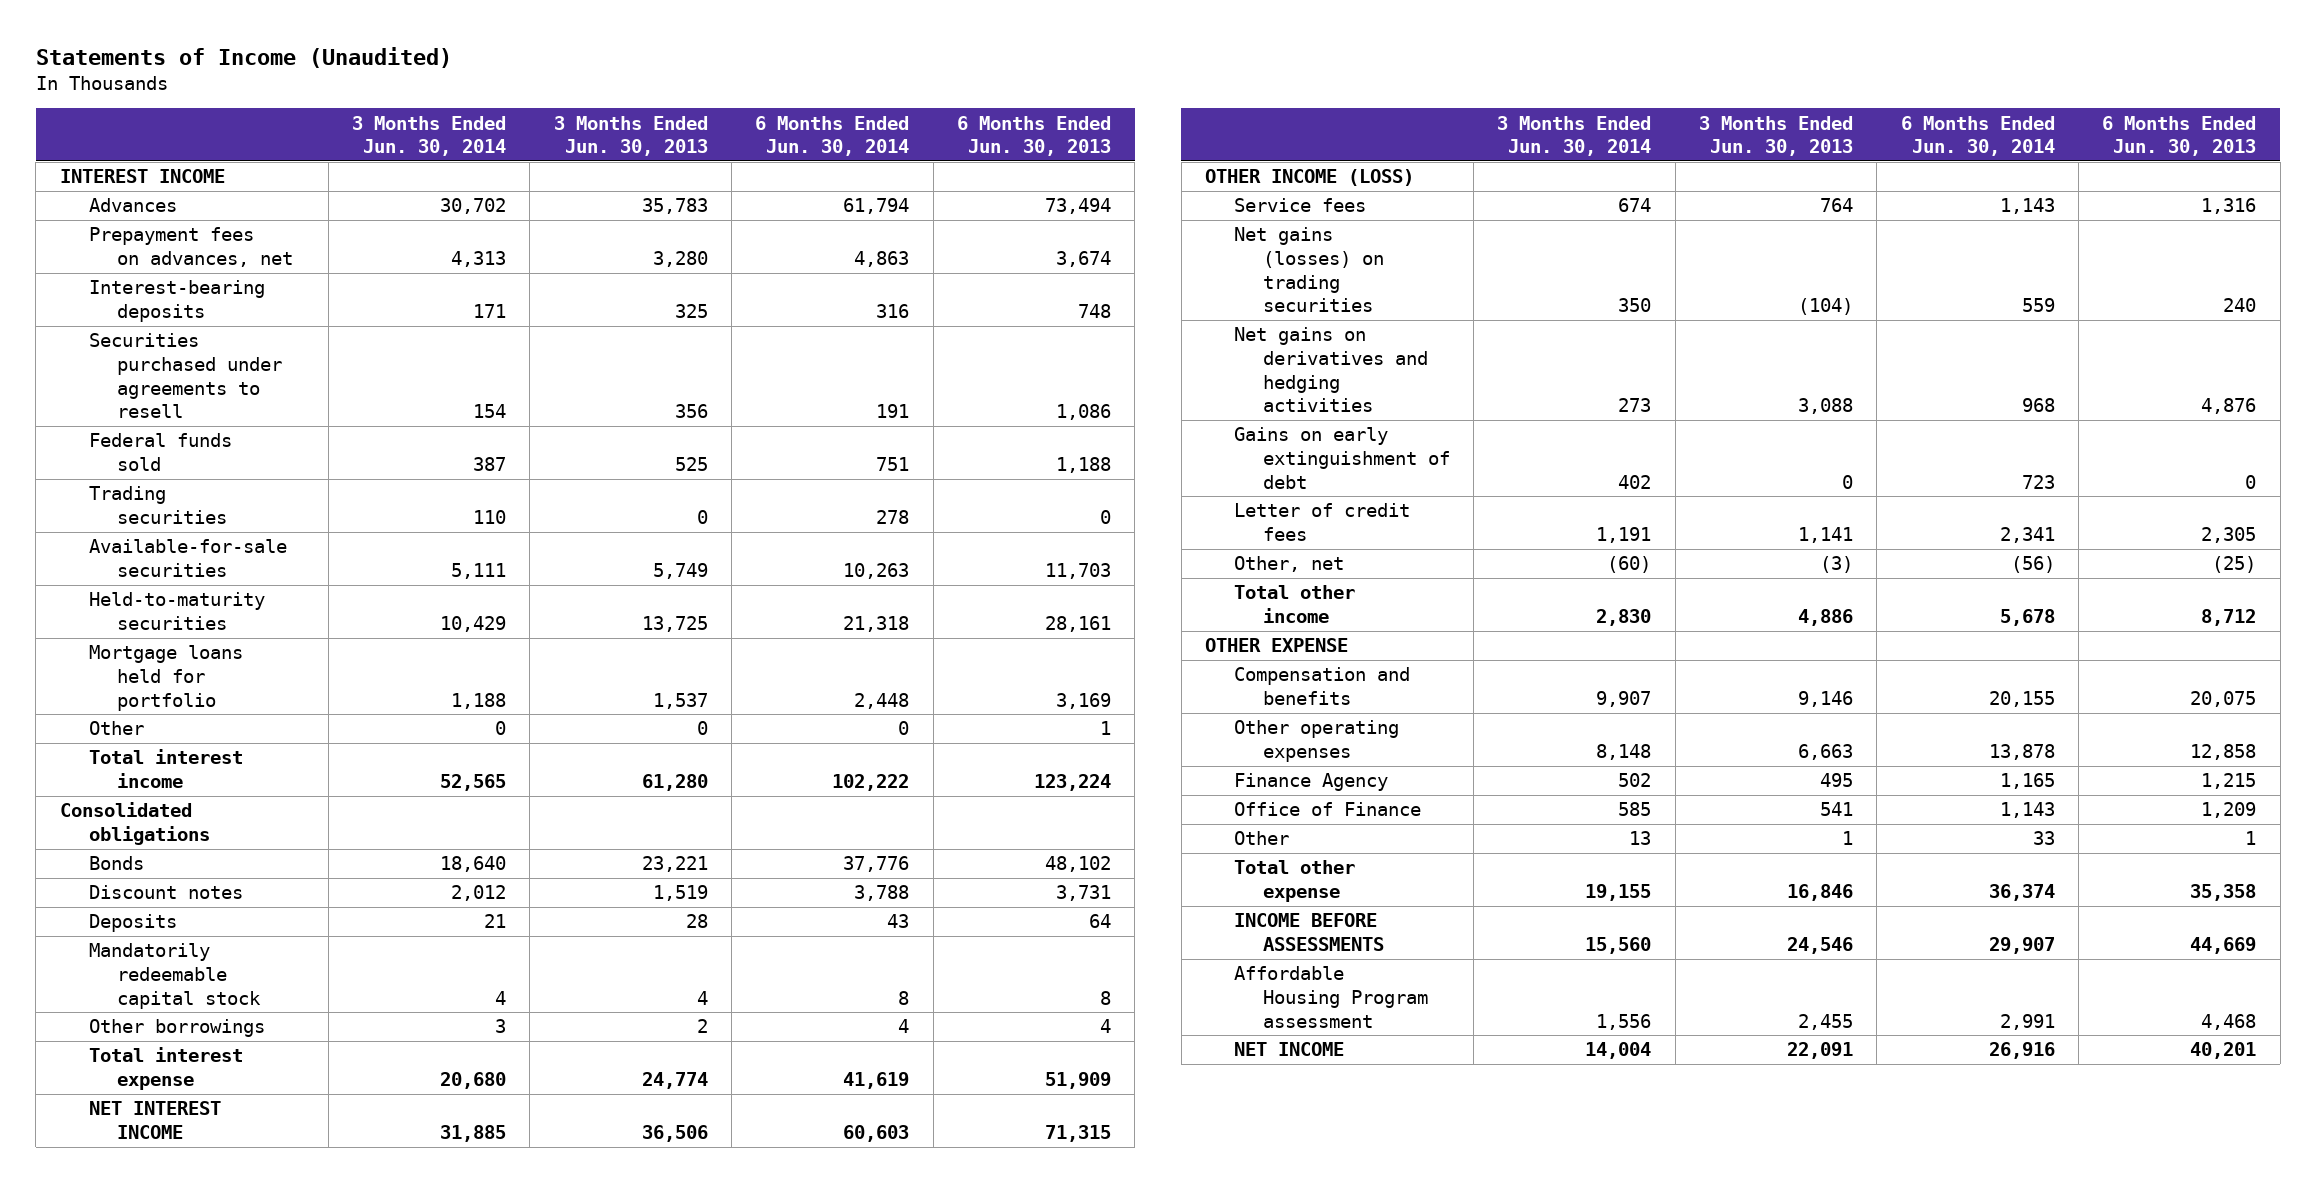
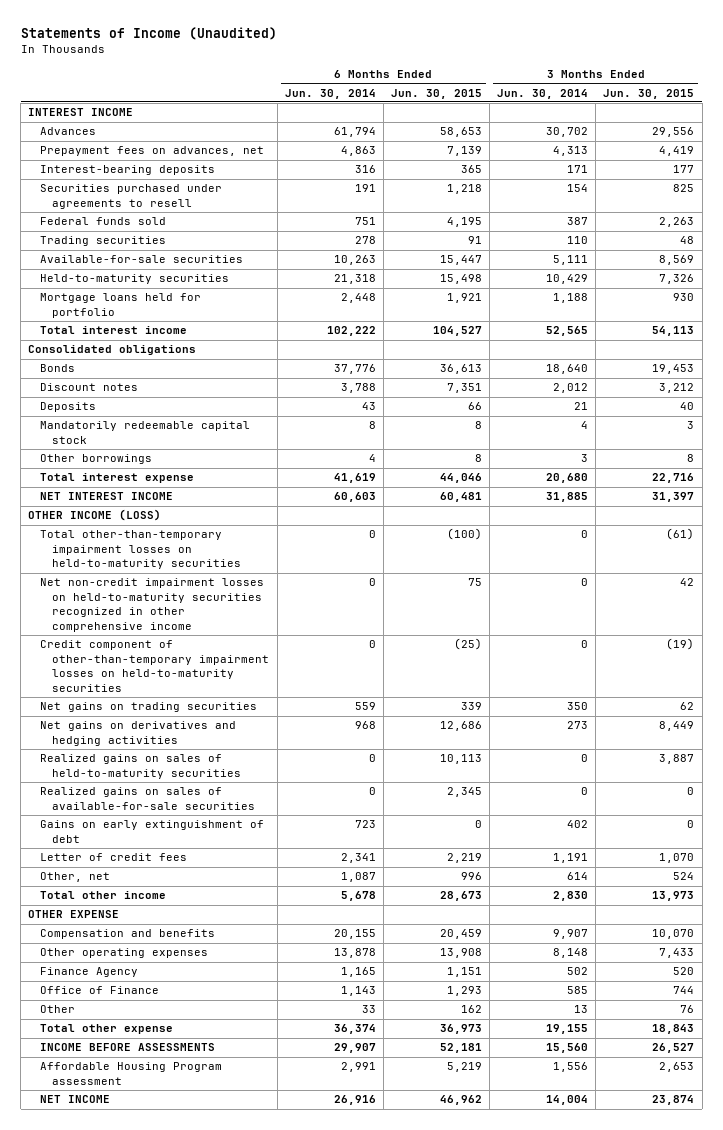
- | 3 Months Ended Jun. 30, 2014 | 3 Months Ended Jun. 30, 2013 | 6 Months Ended Jun. 30, 2014 | 6 Months Ended Jun. 30, 2013
+ | 6 Months Ended Jun. 30, 2014 | 6 Months Ended Jun. 30, 2015 | 3 Months Ended Jun. 30, 2014 | 3 Months Ended Jun. 30, 2015
- Other | 0 | 0 | 0 | 1
- Service fees | 674 | 764 | 1,143 | 1,316
- Net gains (losses) on trading securities | 350 | (104) | 559 | 240
+ Total other-than-temporary impairment losses on held-to-maturity securities | 0 | (100) | 0 | (61)
+ Net non-credit impairment losses on held-to-maturity securities recognized in other comprehensive income | 0 | 75 | 0 | 42
+ Credit component of other-than-temporary impairment losses on held-to-maturity securities | 0 | (25) | 0 | (19)
+ Net gains on trading securities | 559 | 339 | 350 | 62
+ Realized gains on sales of held-to-maturity securities | 0 | 10,113 | 0 | 3,887
+ Realized gains on sales of available-for-sale securities | 0 | 2,345 | 0 | 0
- Other, net | (60) | (3) | (56) | (25)
+ Other, net | 1,087 | 996 | 614 | 524

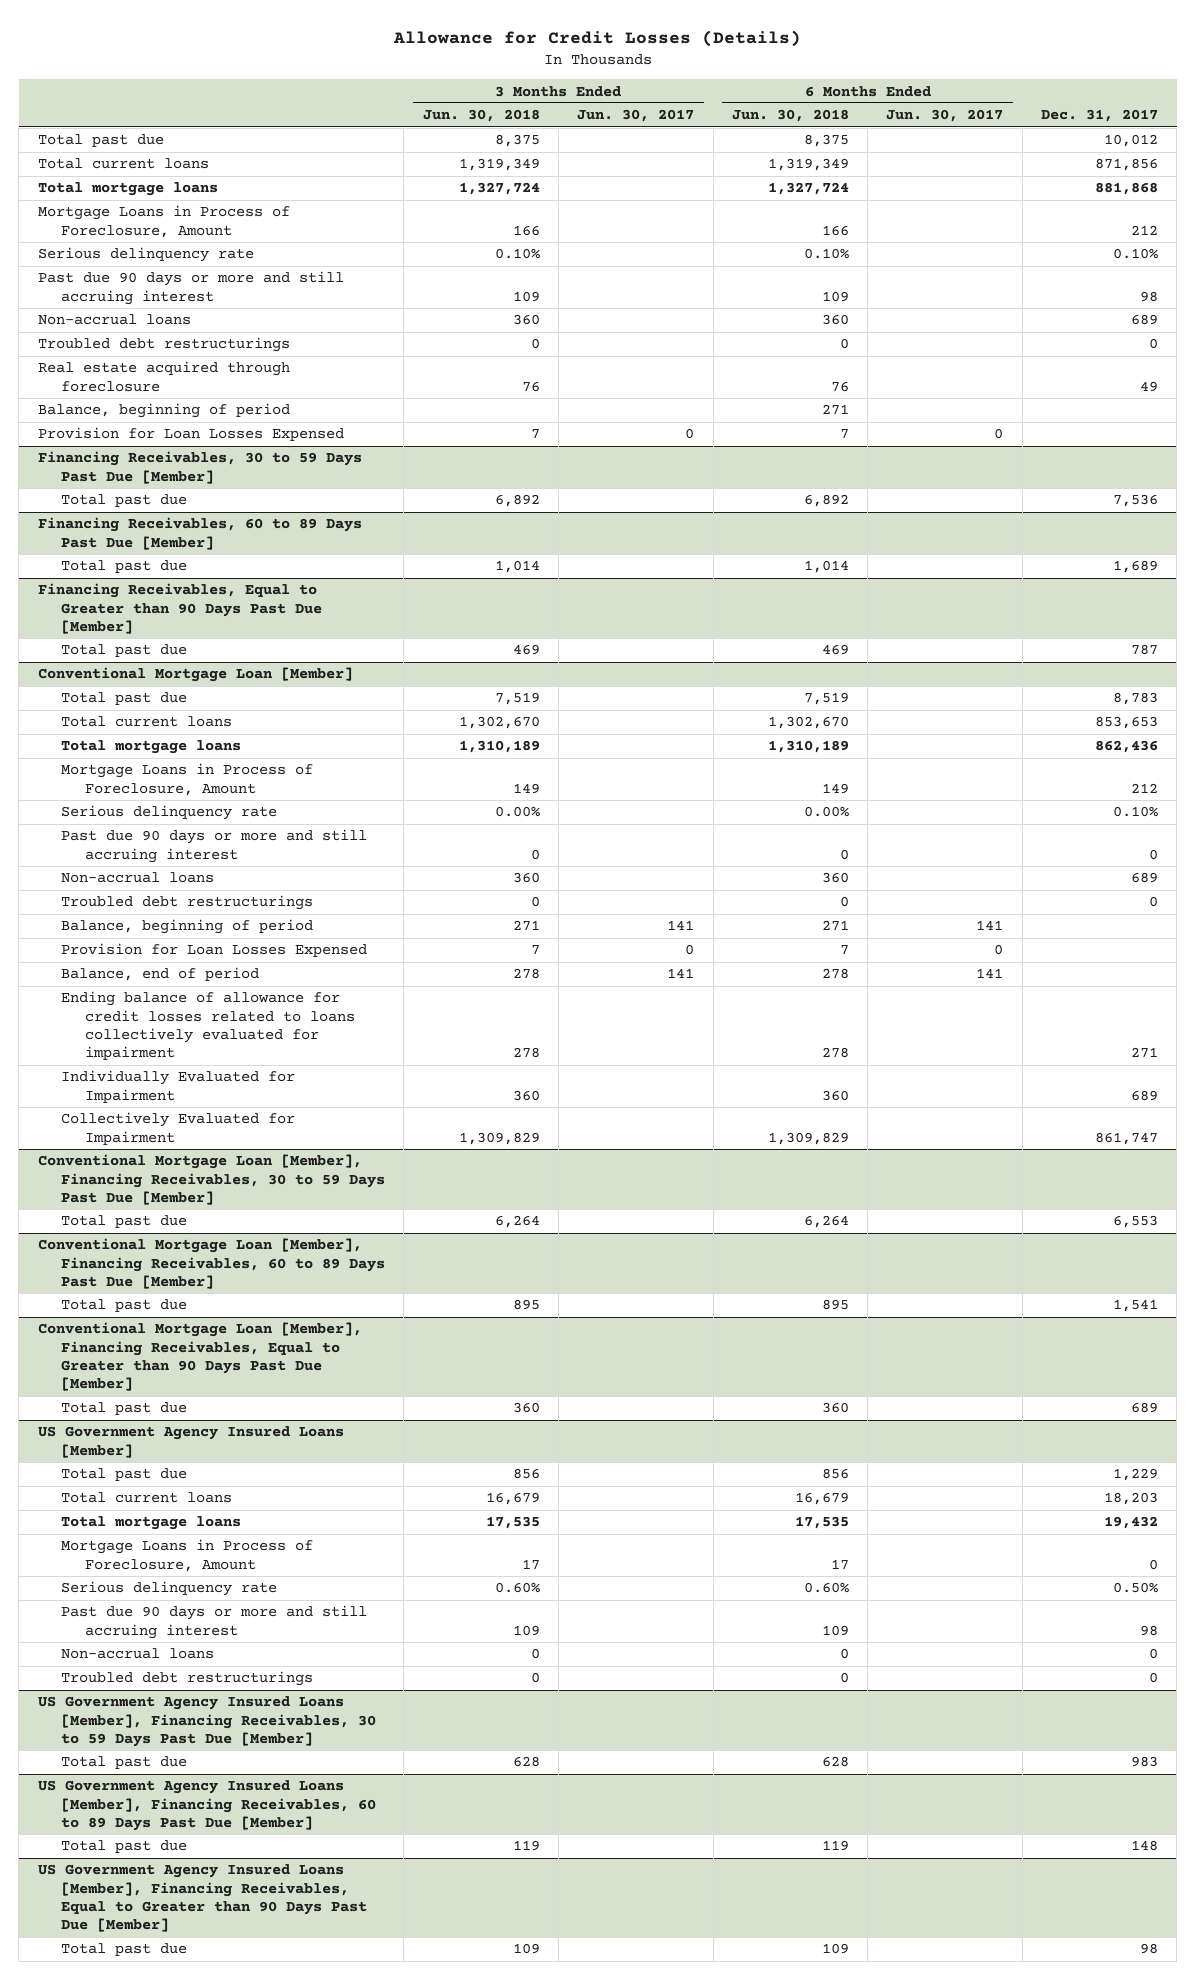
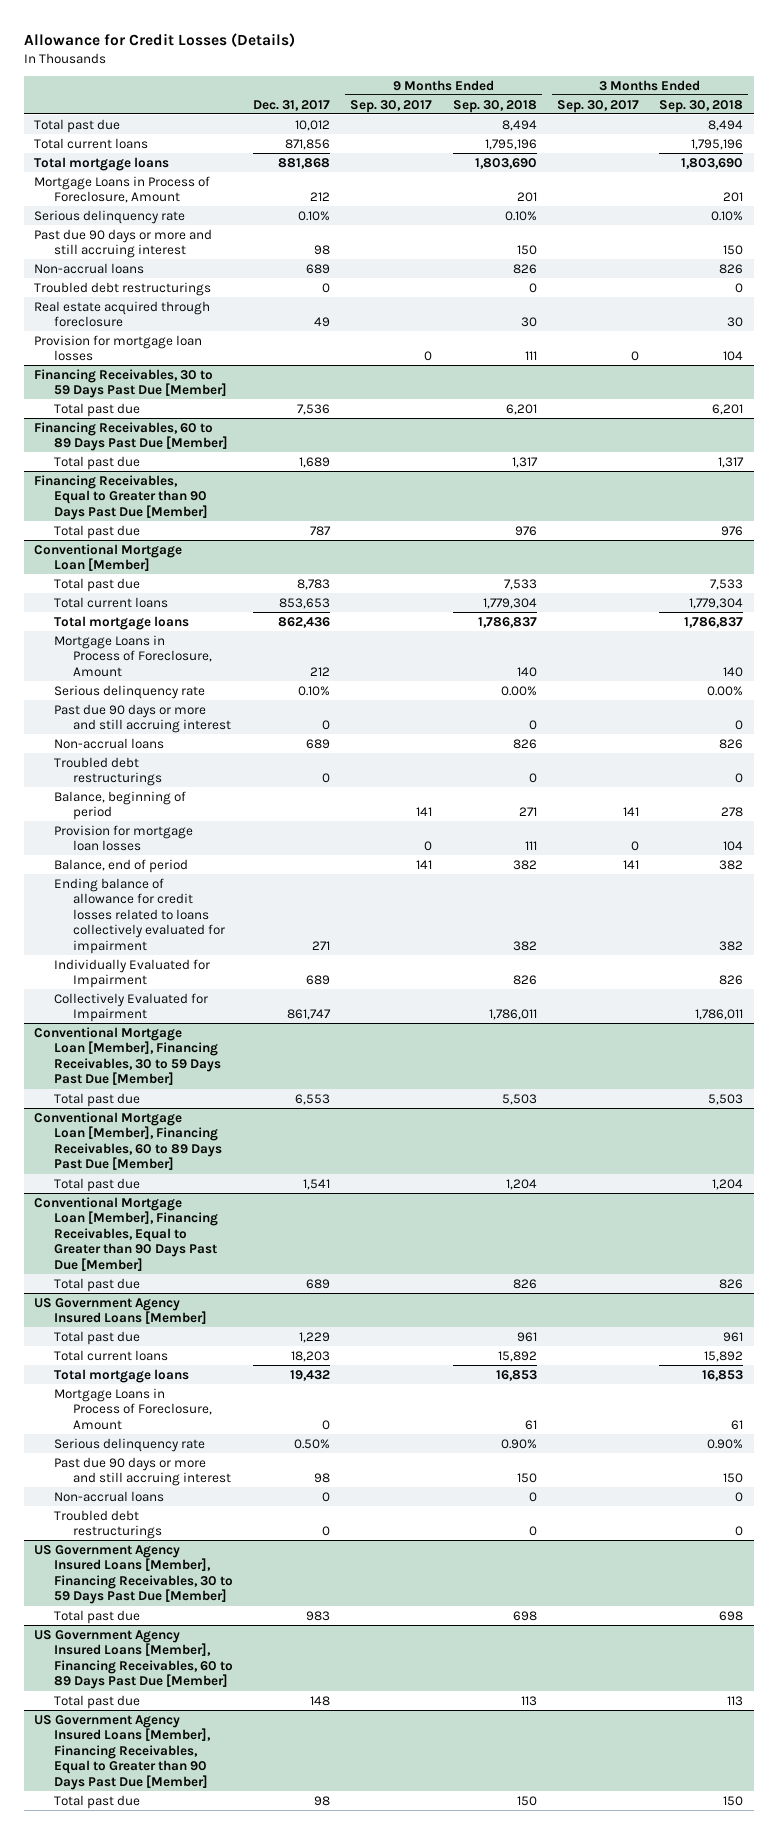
- | 3 Months Ended Jun. 30, 2018 | 3 Months Ended Jun. 30, 2017 | 6 Months Ended Jun. 30, 2018 | 6 Months Ended Jun. 30, 2017 | Dec. 31, 2017
+ | Dec. 31, 2017 | 9 Months Ended Sep. 30, 2017 | 9 Months Ended Sep. 30, 2018 | 3 Months Ended Sep. 30, 2017 | 3 Months Ended Sep. 30, 2018
- Balance, beginning of period | | | 271 | |
- Provision for Loan Losses Expensed | 7 | 0 | 7 | 0 |
+ Provision for mortgage loan losses | | 0 | 111 | 0 | 104
@ Conventional Mortgage Loan [Member]
- Provision for Loan Losses Expensed | 7 | 0 | 7 | 0 |
+ Provision for mortgage loan losses | | 0 | 111 | 0 | 104

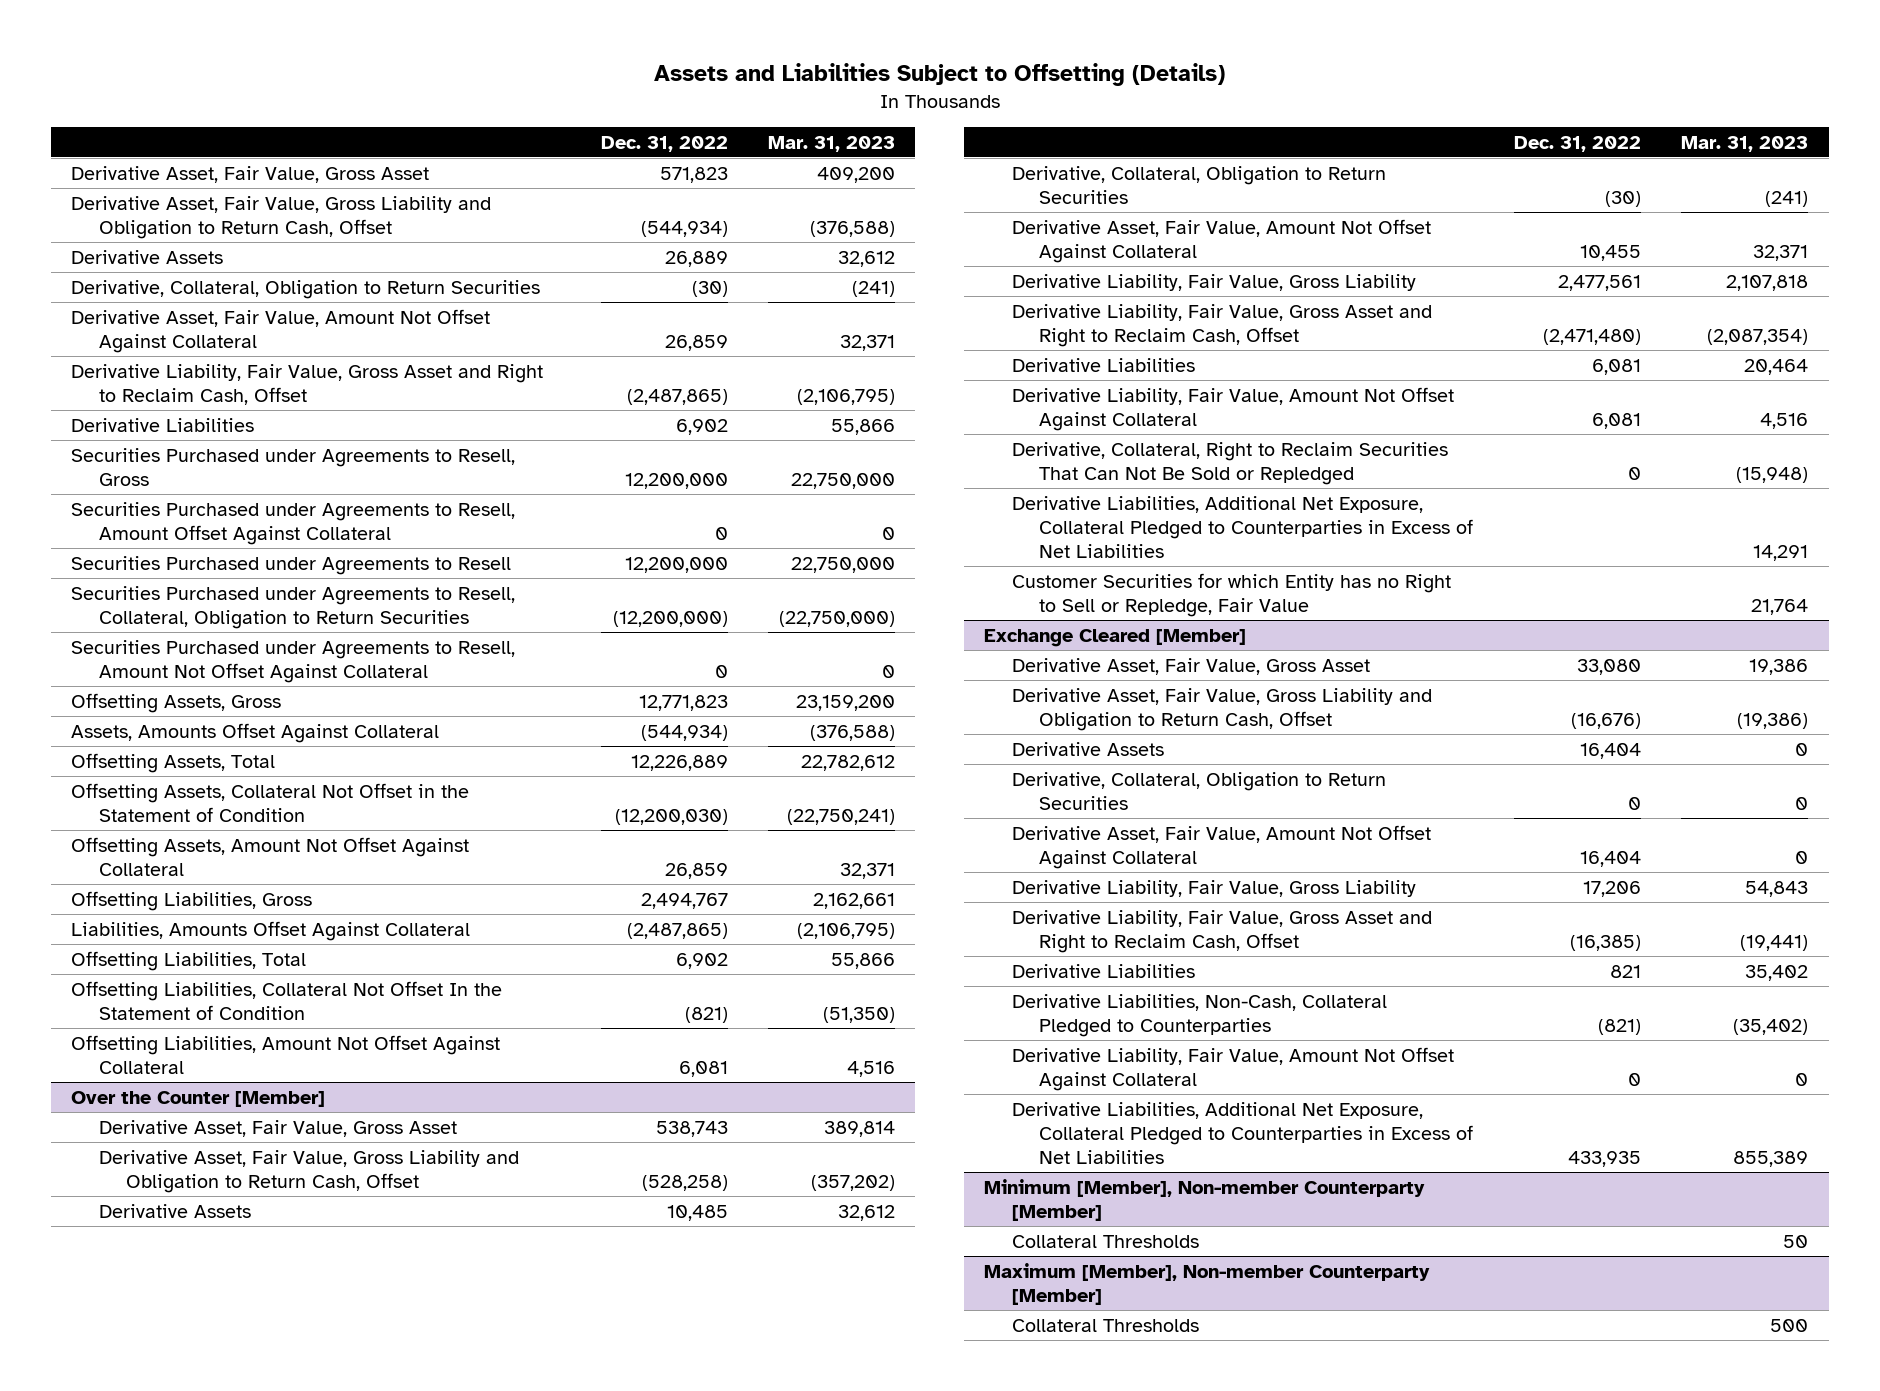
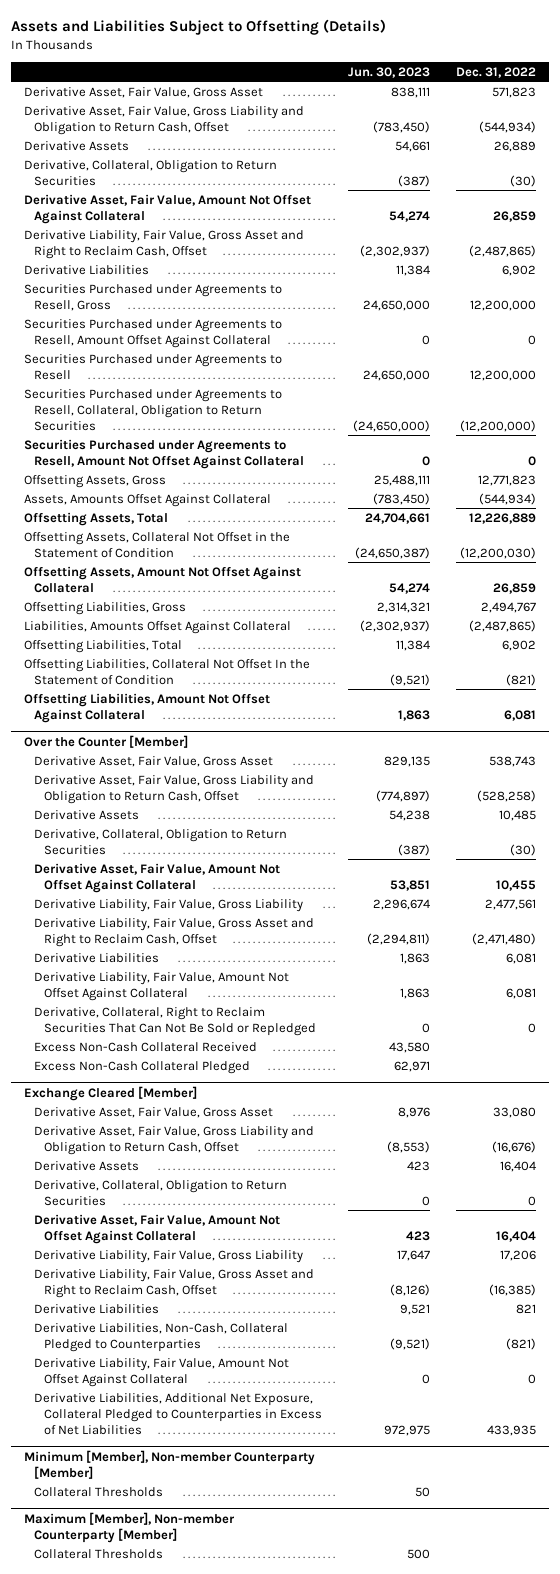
- | Dec. 31, 2022 | Mar. 31, 2023
+ | Jun. 30, 2023 | Dec. 31, 2022
@ Over the Counter [Member]
- Derivative Liabilities, Additional Net Exposure, Collateral Pledged to Counterparties in Excess of Net Liabilities | | 14,291
- Customer Securities for which Entity has no Right to Sell or Repledge, Fair Value | | 21,764
+ Excess Non-Cash Collateral Received | 43,580 |
+ Excess Non-Cash Collateral Pledged | 62,971 |

